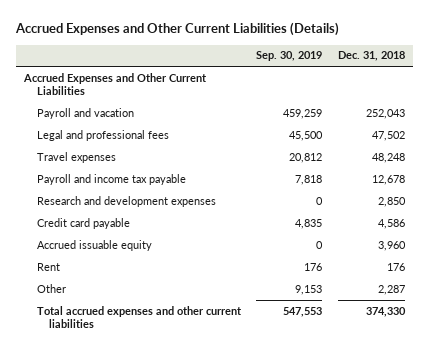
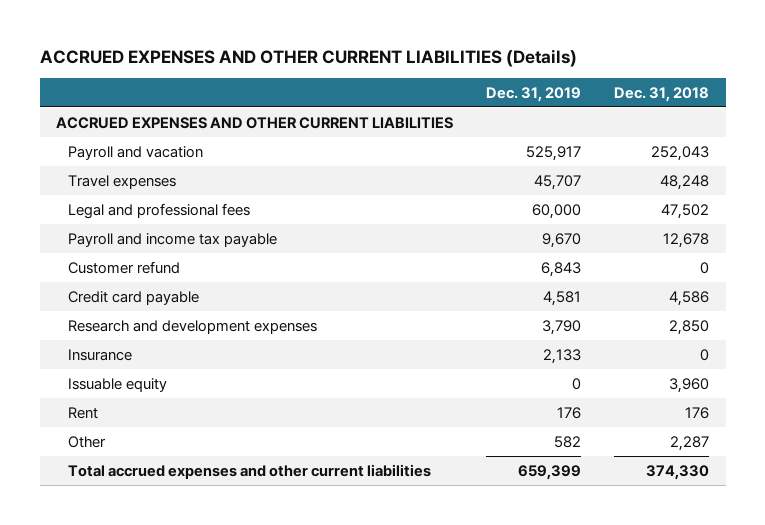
- Accrued Expenses and Other Current Liabilities (Details)
+ ACCRUED EXPENSES AND OTHER CURRENT LIABILITIES (Details)
- | Sep. 30, 2019 | Dec. 31, 2018
+ | Dec. 31, 2019 | Dec. 31, 2018
- Accrued Expenses and Other Current Liabilities
+ ACCRUED EXPENSES AND OTHER CURRENT LIABILITIES
moved down: Legal and professional fees | 60,000 | 47,502
+ Customer refund | 6,843 | 0
- Accrued issuable equity | 0 | 3,960
moved down: Research and development expenses | 3,790 | 2,850
+ Insurance | 2,133 | 0
+ Issuable equity | 0 | 3,960

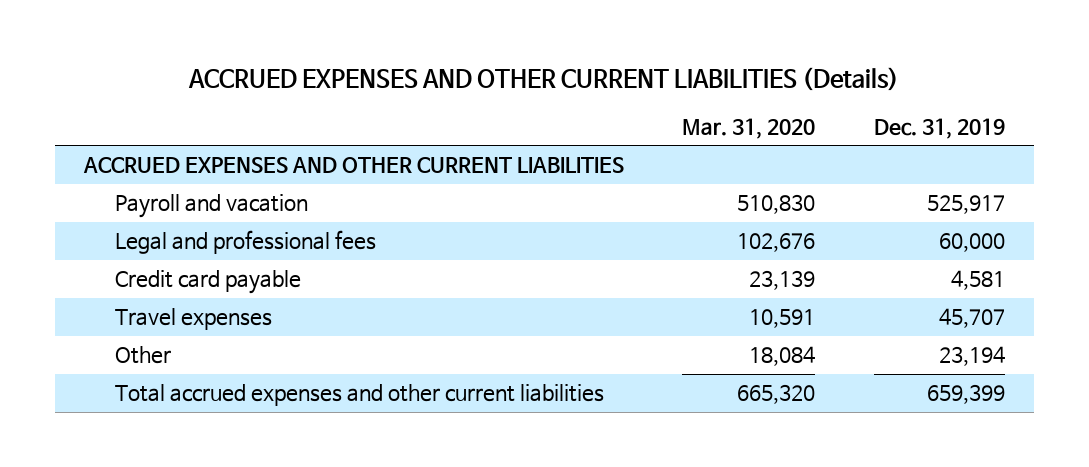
- | Dec. 31, 2019 | Dec. 31, 2018
+ | Mar. 31, 2020 | Dec. 31, 2019
- Payroll and income tax payable | 9,670 | 12,678
- Customer refund | 6,843 | 0
- Research and development expenses | 3,790 | 2,850
- Insurance | 2,133 | 0
- Issuable equity | 0 | 3,960
- Rent | 176 | 176
- Other | 582 | 2,287
moved down: Travel expenses | 10,591 | 45,707
+ Other | 18,084 | 23,194

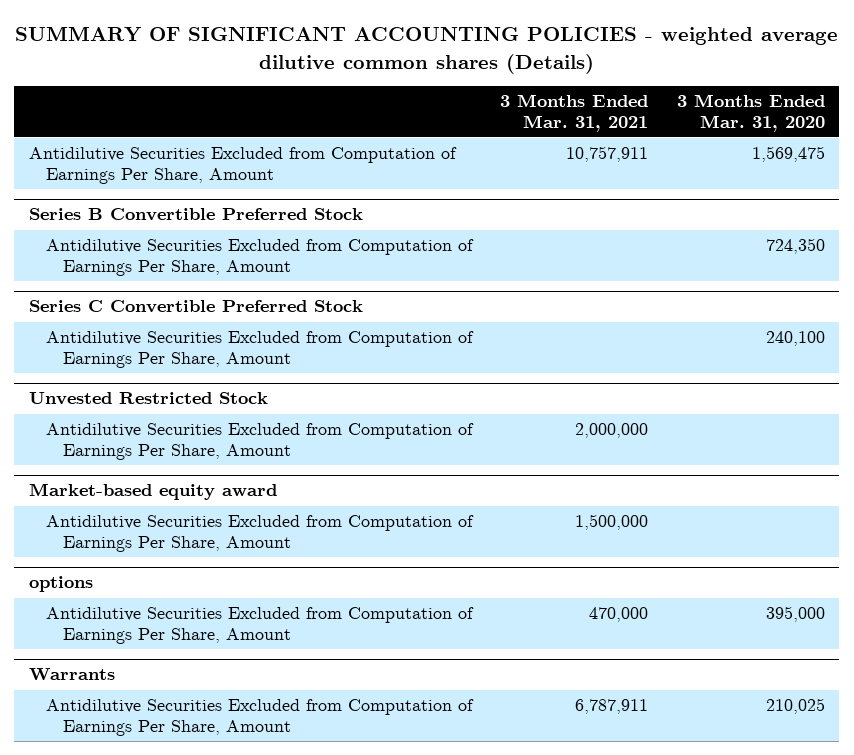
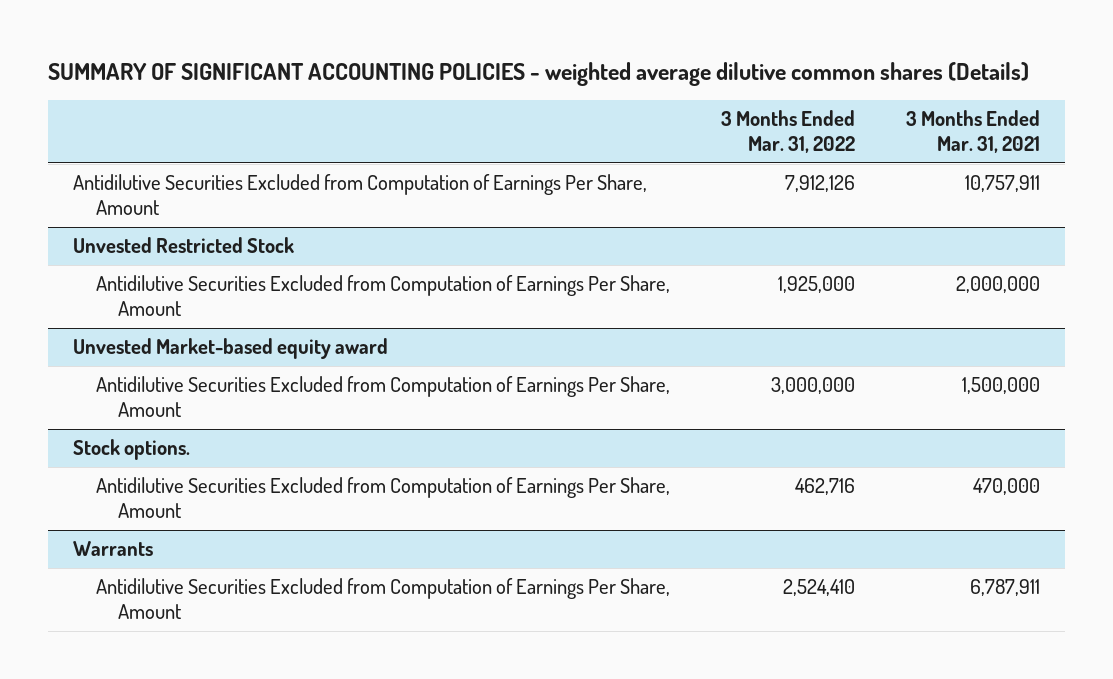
- | 3 Months Ended Mar. 31, 2021 | 3 Months Ended Mar. 31, 2020
+ | 3 Months Ended Mar. 31, 2022 | 3 Months Ended Mar. 31, 2021
- Series B Convertible Preferred Stock
- Antidilutive Securities Excluded from Computation of Earnings Per Share, Amount | | 724,350
- Series C Convertible Preferred Stock
- Antidilutive Securities Excluded from Computation of Earnings Per Share, Amount | | 240,100
- Market-based equity award
+ Unvested Market-based equity award
- options
+ Stock options.

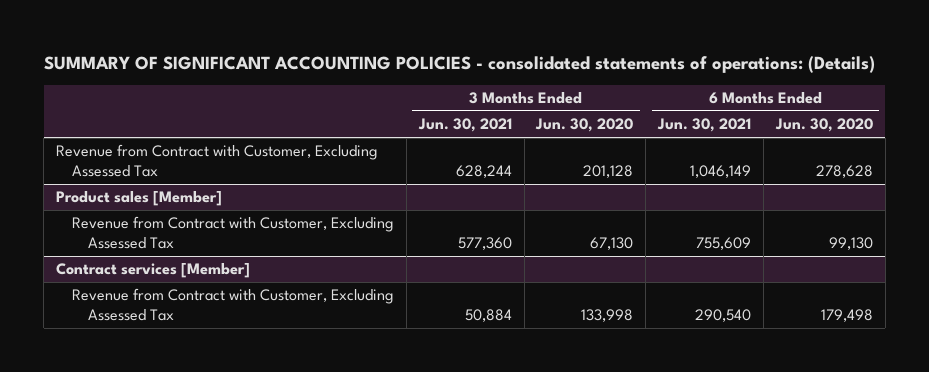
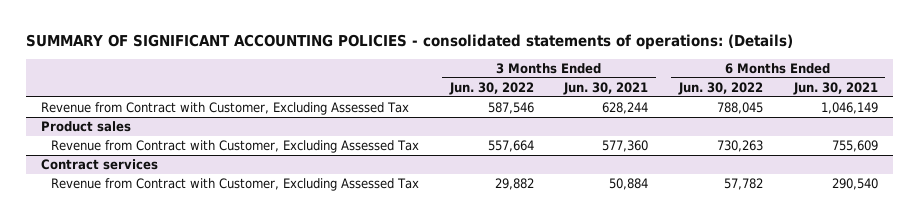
- | 3 Months Ended Jun. 30, 2021 | 3 Months Ended Jun. 30, 2020 | 6 Months Ended Jun. 30, 2021 | 6 Months Ended Jun. 30, 2020
+ | 3 Months Ended Jun. 30, 2022 | 3 Months Ended Jun. 30, 2021 | 6 Months Ended Jun. 30, 2022 | 6 Months Ended Jun. 30, 2021
- Product sales [Member]
+ Product sales
- Contract services [Member]
+ Contract services

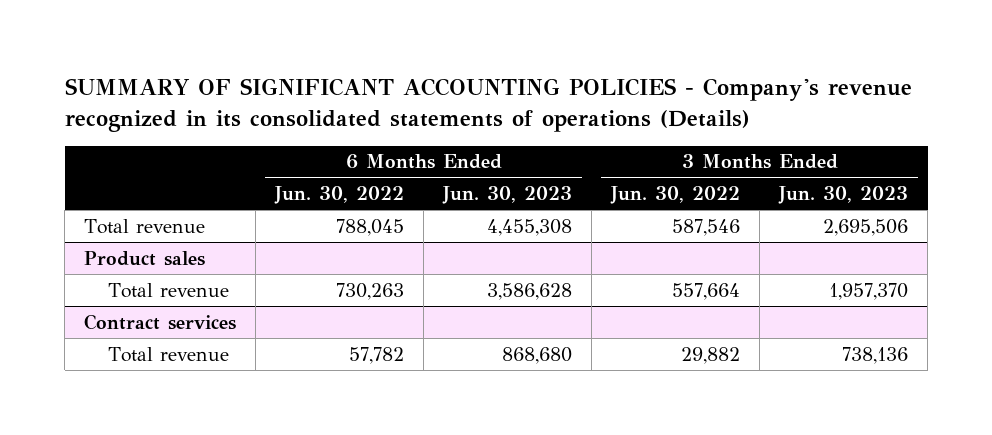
- SUMMARY OF SIGNIFICANT ACCOUNTING POLICIES - consolidated statements of operations: (Details)
+ SUMMARY OF SIGNIFICANT ACCOUNTING POLICIES - Company's revenue recognized in its consolidated statements of operations (Details)
- | 3 Months Ended Jun. 30, 2022 | 3 Months Ended Jun. 30, 2021 | 6 Months Ended Jun. 30, 2022 | 6 Months Ended Jun. 30, 2021
+ | 6 Months Ended Jun. 30, 2022 | 6 Months Ended Jun. 30, 2023 | 3 Months Ended Jun. 30, 2022 | 3 Months Ended Jun. 30, 2023
- Revenue from Contract with Customer, Excluding Assessed Tax | 587,546 | 628,244 | 788,045 | 1,046,149
+ Total revenue | 788,045 | 4,455,308 | 587,546 | 2,695,506
@ Product sales
- Revenue from Contract with Customer, Excluding Assessed Tax | 557,664 | 577,360 | 730,263 | 755,609
+ Total revenue | 730,263 | 3,586,628 | 557,664 | 1,957,370
@ Contract services
- Revenue from Contract with Customer, Excluding Assessed Tax | 29,882 | 50,884 | 57,782 | 290,540
+ Total revenue | 57,782 | 868,680 | 29,882 | 738,136

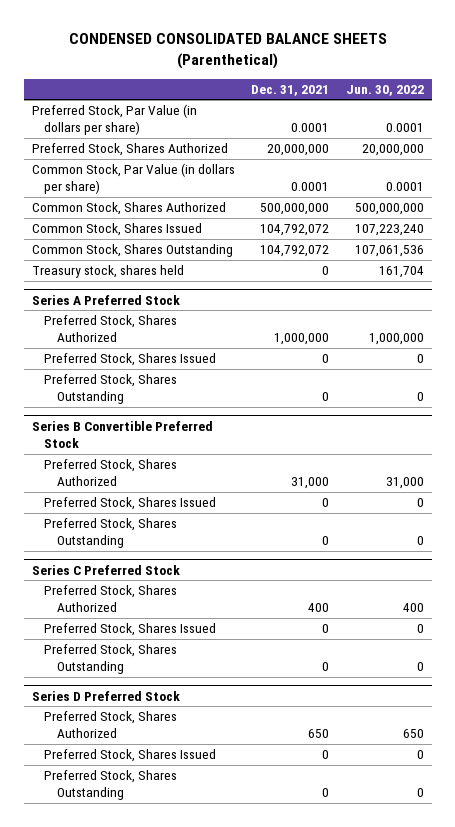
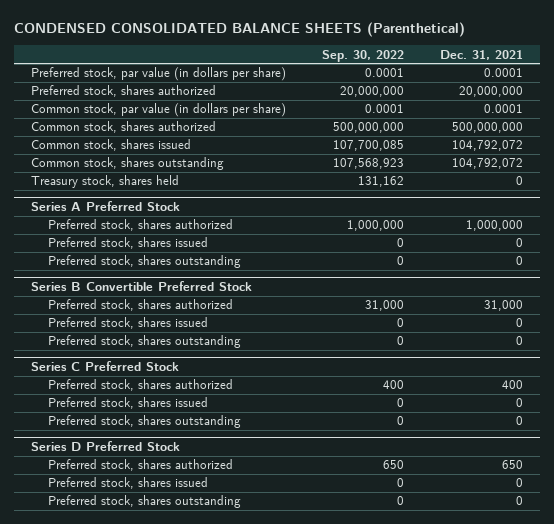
- | Dec. 31, 2021 | Jun. 30, 2022
+ | Sep. 30, 2022 | Dec. 31, 2021
- Preferred Stock, Par Value (in dollars per share) | 0.0001 | 0.0001
- Preferred Stock, Shares Authorized | 20,000,000 | 20,000,000
- Common Stock, Par Value (in dollars per share) | 0.0001 | 0.0001
- Common Stock, Shares Authorized | 500,000,000 | 500,000,000
- Common Stock, Shares Issued | 104,792,072 | 107,223,240
- Common Stock, Shares Outstanding | 104,792,072 | 107,061,536
+ Preferred stock, par value (in dollars per share) | 0.0001 | 0.0001
+ Preferred stock, shares authorized | 20,000,000 | 20,000,000
+ Common stock, par value (in dollars per share) | 0.0001 | 0.0001
+ Common stock, shares authorized | 500,000,000 | 500,000,000
+ Common stock, shares issued | 107,700,085 | 104,792,072
+ Common stock, shares outstanding | 107,568,923 | 104,792,072
@ Series A Preferred Stock
- Preferred Stock, Shares Authorized | 1,000,000 | 1,000,000
- Preferred Stock, Shares Issued | 0 | 0
- Preferred Stock, Shares Outstanding | 0 | 0
+ Preferred stock, shares authorized | 1,000,000 | 1,000,000
+ Preferred stock, shares issued | 0 | 0
+ Preferred stock, shares outstanding | 0 | 0
@ Series B Convertible Preferred Stock
- Preferred Stock, Shares Authorized | 31,000 | 31,000
- Preferred Stock, Shares Issued | 0 | 0
- Preferred Stock, Shares Outstanding | 0 | 0
+ Preferred stock, shares authorized | 31,000 | 31,000
+ Preferred stock, shares issued | 0 | 0
+ Preferred stock, shares outstanding | 0 | 0
@ Series C Preferred Stock
- Preferred Stock, Shares Authorized | 400 | 400
- Preferred Stock, Shares Issued | 0 | 0
- Preferred Stock, Shares Outstanding | 0 | 0
+ Preferred stock, shares authorized | 400 | 400
+ Preferred stock, shares issued | 0 | 0
+ Preferred stock, shares outstanding | 0 | 0
@ Series D Preferred Stock
- Preferred Stock, Shares Authorized | 650 | 650
- Preferred Stock, Shares Issued | 0 | 0
- Preferred Stock, Shares Outstanding | 0 | 0
+ Preferred stock, shares authorized | 650 | 650
+ Preferred stock, shares issued | 0 | 0
+ Preferred stock, shares outstanding | 0 | 0

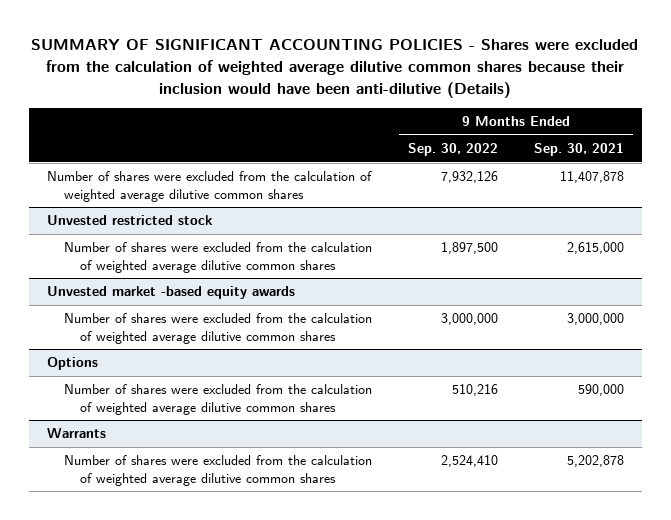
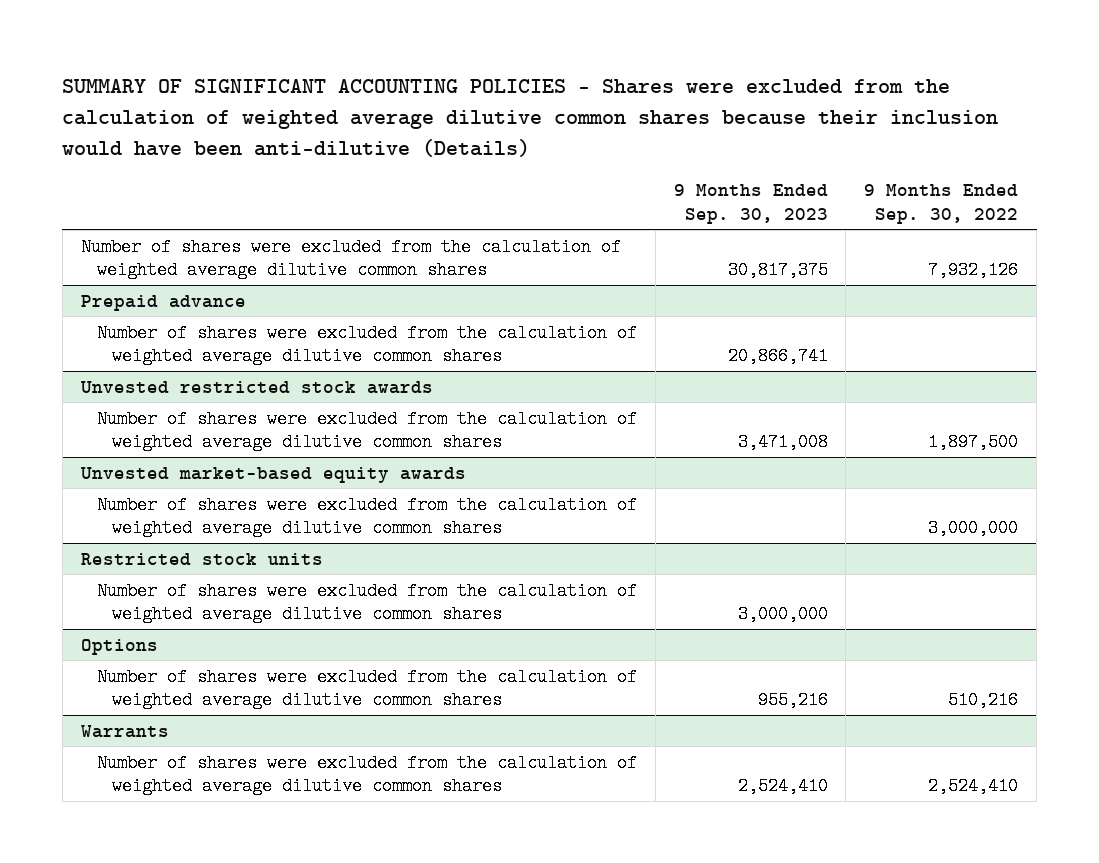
- | 9 Months Ended Sep. 30, 2022 | 9 Months Ended Sep. 30, 2021
+ | 9 Months Ended Sep. 30, 2023 | 9 Months Ended Sep. 30, 2022
- Unvested restricted stock
+ Prepaid advance
+ Number of shares were excluded from the calculation of weighted average dilutive common shares | 20,866,741 |
+ Unvested restricted stock awards
- Unvested market -based equity awards
+ Unvested market-based equity awards
+ Restricted stock units
+ Number of shares were excluded from the calculation of weighted average dilutive common shares | 3,000,000 |

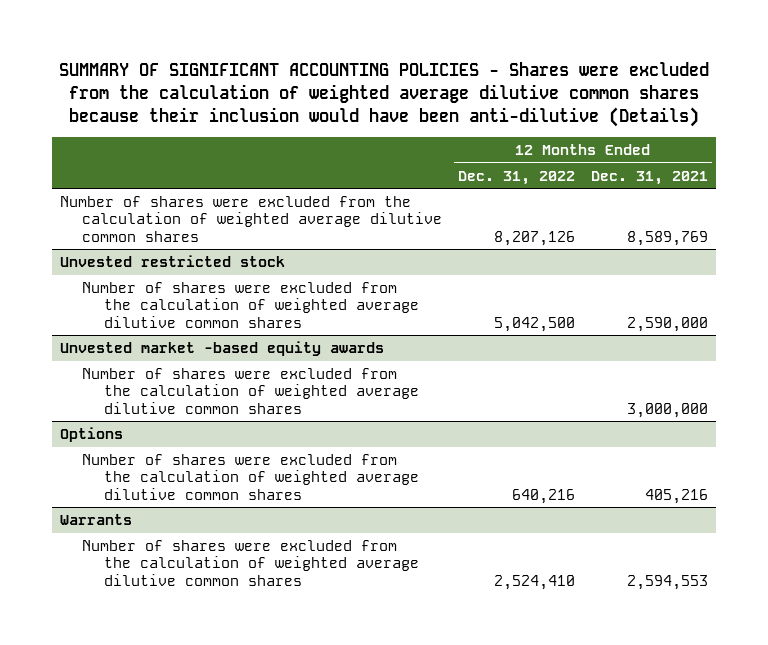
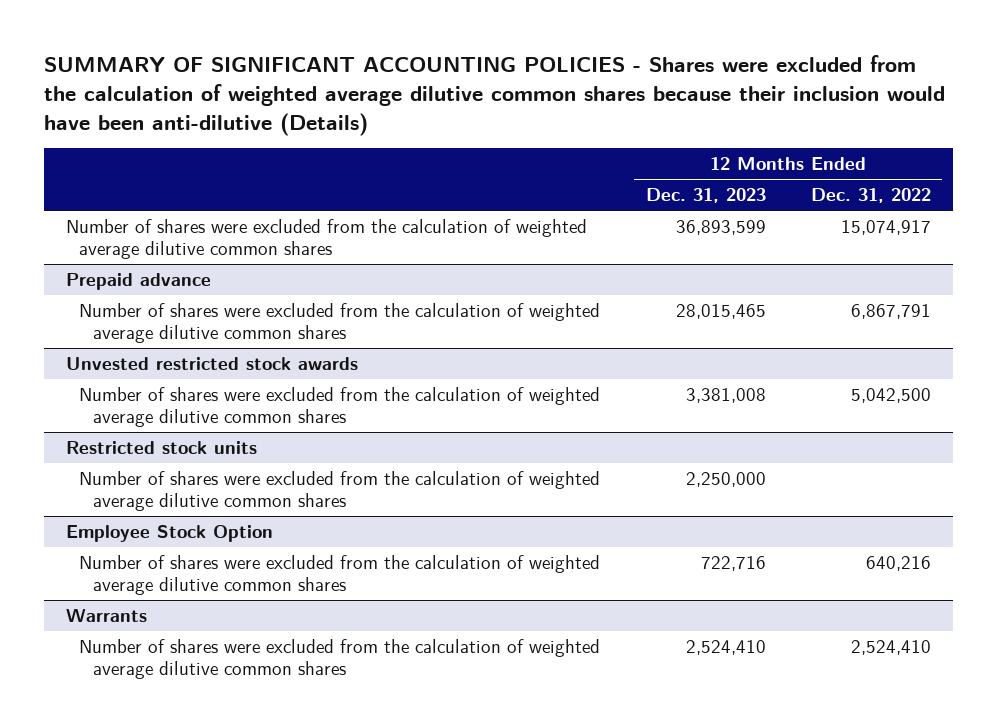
- | 12 Months Ended Dec. 31, 2022 | 12 Months Ended Dec. 31, 2021
+ | 12 Months Ended Dec. 31, 2023 | 12 Months Ended Dec. 31, 2022
- Number of shares were excluded from the calculation of weighted average dilutive common shares | 8,207,126 | 8,589,769
- Unvested restricted stock
+ Number of shares were excluded from the calculation of weighted average dilutive common shares | 36,893,599 | 15,074,917
+ Prepaid advance
+ Number of shares were excluded from the calculation of weighted average dilutive common shares | 28,015,465 | 6,867,791
+ Unvested restricted stock awards
- Unvested market -based equity awards
+ Restricted stock units
- Options
+ Employee Stock Option

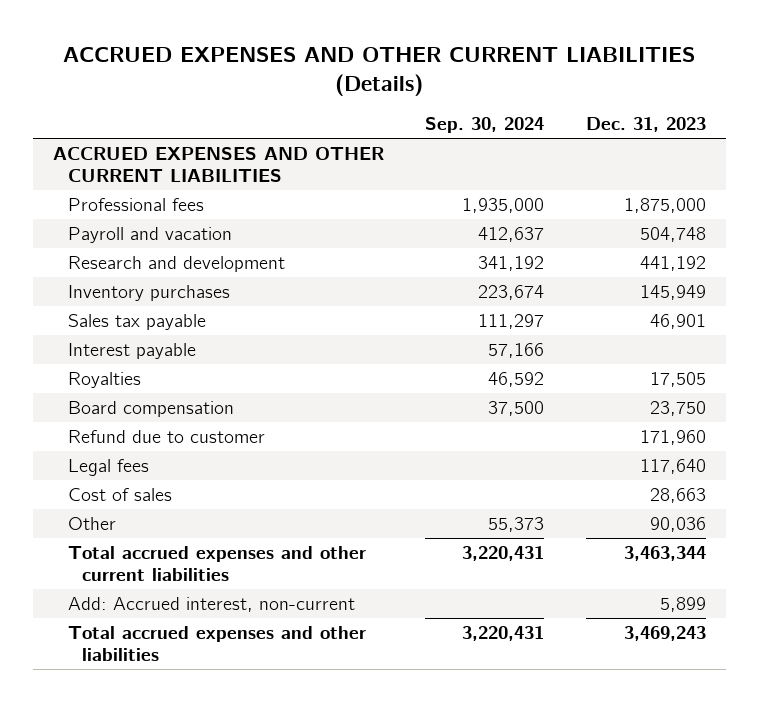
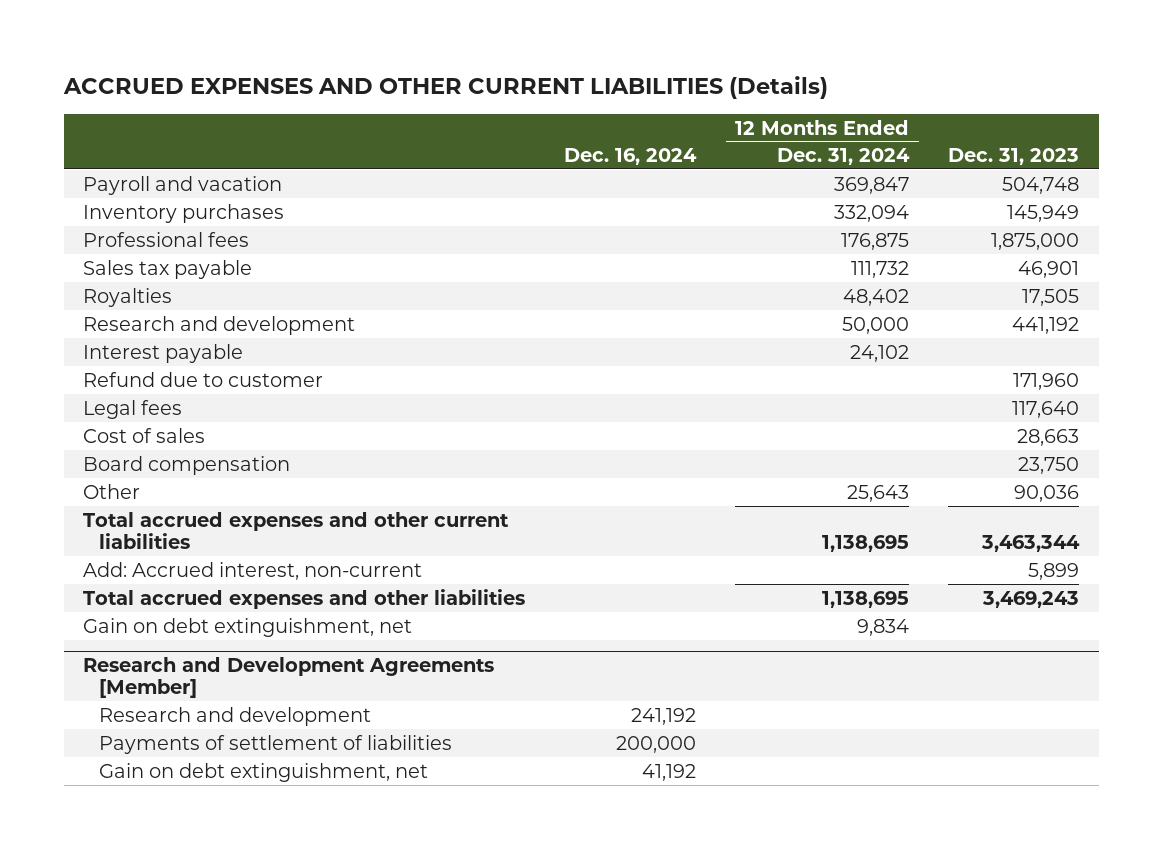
- | Sep. 30, 2024 | Dec. 31, 2023
+ | Dec. 16, 2024 | 12 Months Ended Dec. 31, 2024 | Dec. 31, 2023
- ACCRUED EXPENSES AND OTHER CURRENT LIABILITIES
moved down: Professional fees | | 176,875 | 1,875,000
moved down: Research and development | | 50,000 | 441,192
moved down: Interest payable | | 24,102 |
moved down: Board compensation | | | 23,750
+ Gain on debt extinguishment, net | | 9,834 |
+ Research and Development Agreements [Member]
+ Research and development | 241,192 | |
+ Payments of settlement of liabilities | 200,000 | |
+ Gain on debt extinguishment, net | 41,192 | |

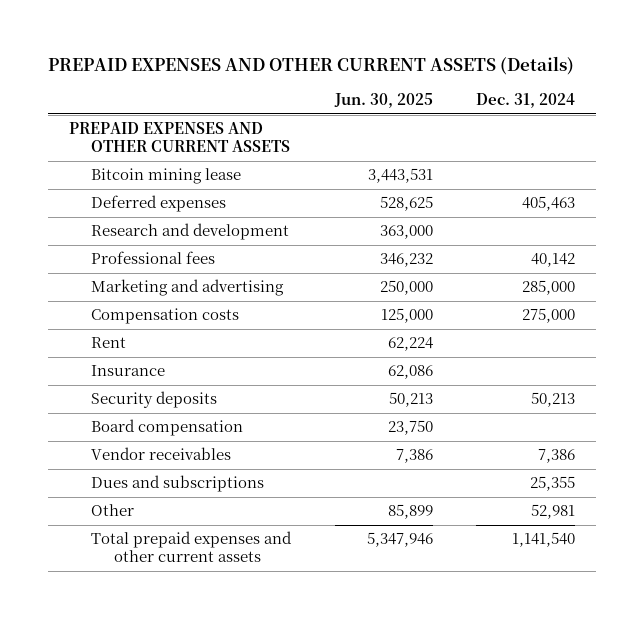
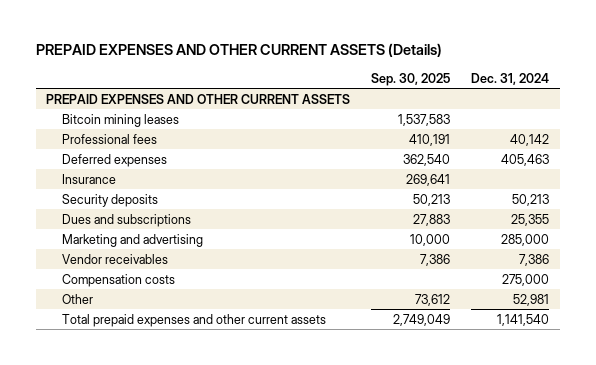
- | Jun. 30, 2025 | Dec. 31, 2024
+ | Sep. 30, 2025 | Dec. 31, 2024
- Bitcoin mining lease | 3,443,531 |
- Research and development | 363,000 |
+ Bitcoin mining leases | 1,537,583 |
- Rent | 62,224 |
moved down: Deferred expenses | 362,540 | 405,463
- Board compensation | 23,750 |
moved down: Marketing and advertising | 10,000 | 285,000
moved down: Vendor receivables | 7,386 | 7,386
moved down: Compensation costs | | 275,000

